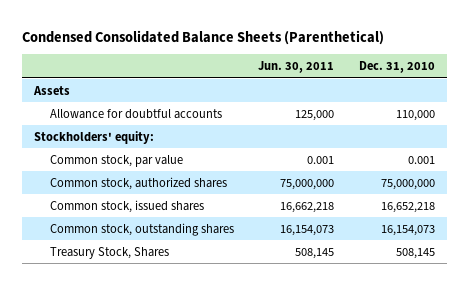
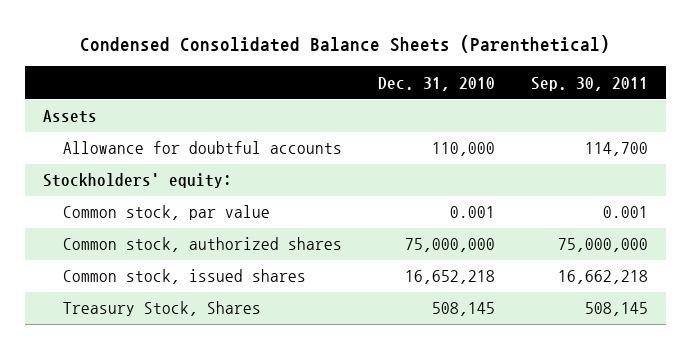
- | Jun. 30, 2011 | Dec. 31, 2010
+ | Dec. 31, 2010 | Sep. 30, 2011
- Common stock, outstanding shares | 16,154,073 | 16,154,073

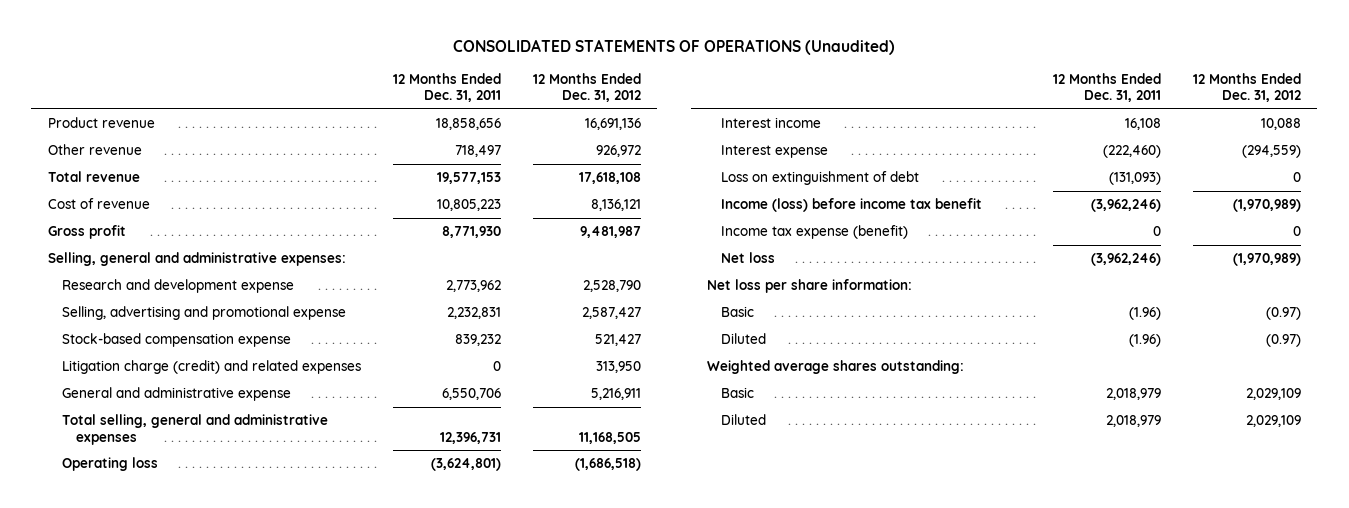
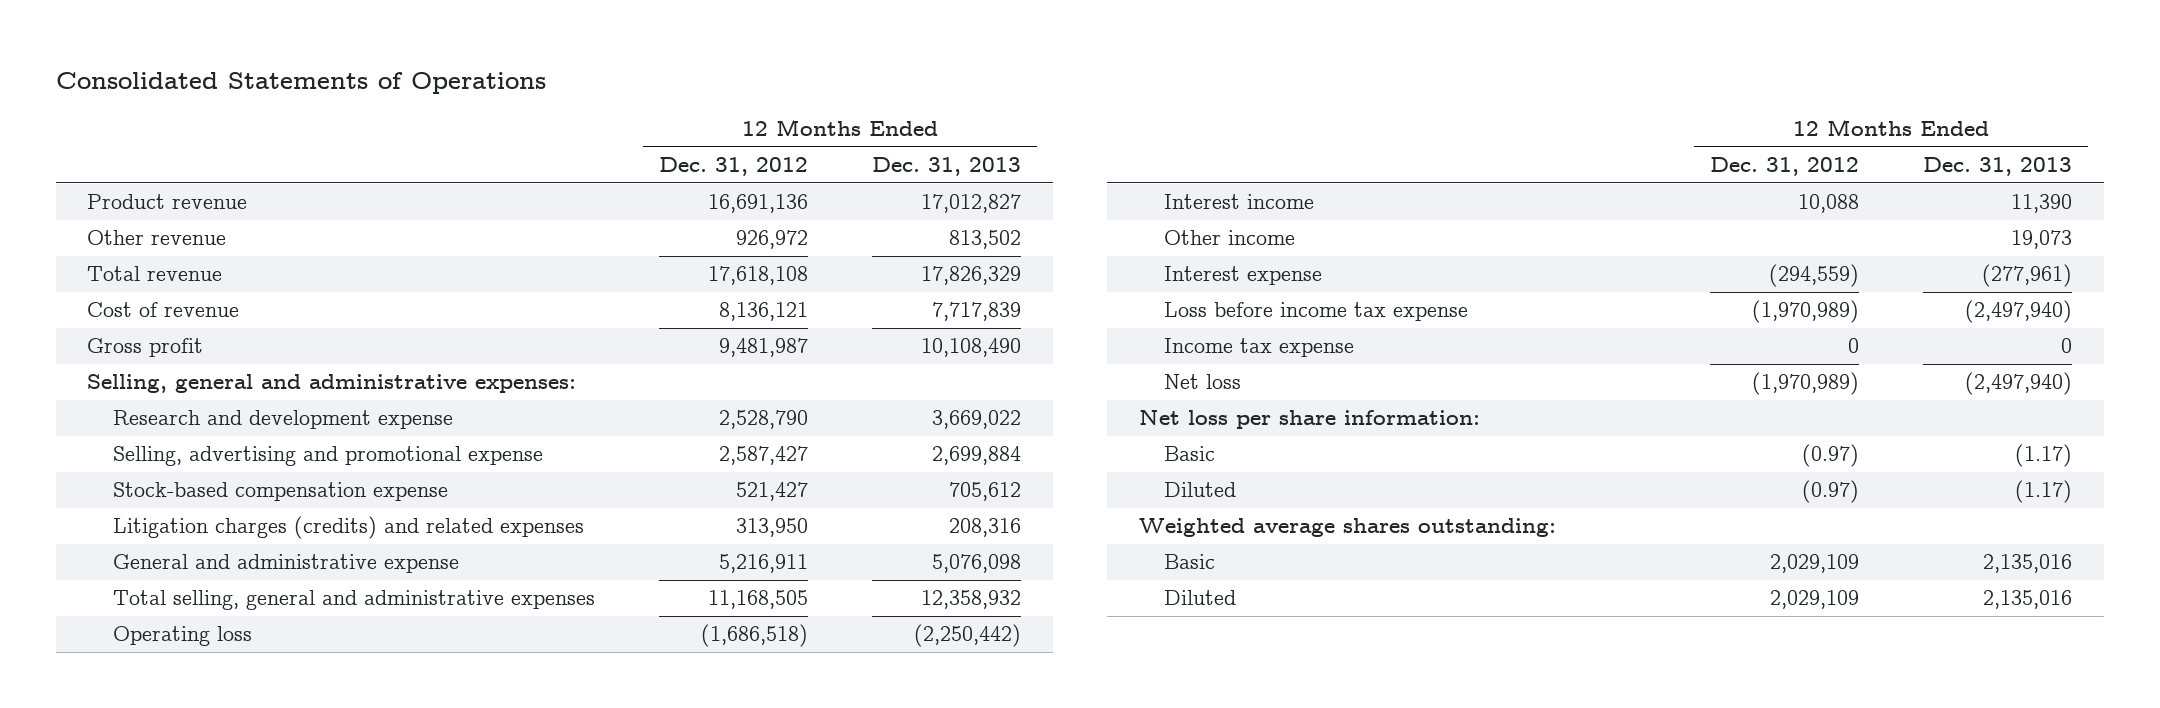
- CONSOLIDATED STATEMENTS OF OPERATIONS (Unaudited)
+ Consolidated Statements of Operations
- | 12 Months Ended Dec. 31, 2011 | 12 Months Ended Dec. 31, 2012
+ | 12 Months Ended Dec. 31, 2012 | 12 Months Ended Dec. 31, 2013
- Litigation charge (credit) and related expenses | 0 | 313,950
+ Litigation charges (credits) and related expenses | 313,950 | 208,316
+ Other income | | 19,073
- Loss on extinguishment of debt | (131,093) | 0
- Income (loss) before income tax benefit | (3,962,246) | (1,970,989)
- Income tax expense (benefit) | 0 | 0
+ Loss before income tax expense | (1,970,989) | (2,497,940)
+ Income tax expense | 0 | 0

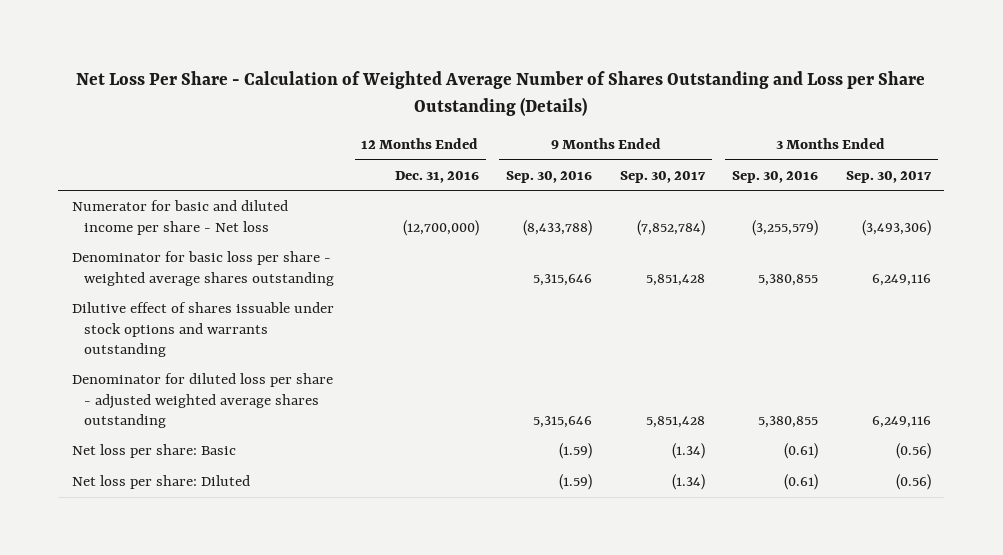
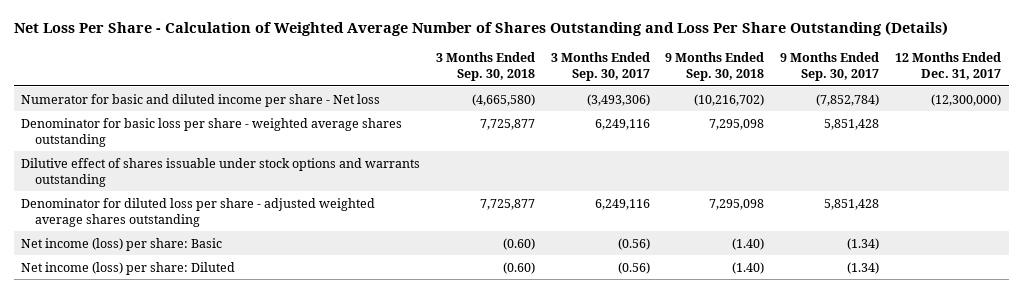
- Net Loss Per Share - Calculation of Weighted Average Number of Shares Outstanding and Loss per Share Outstanding (Details)
+ Net Loss Per Share - Calculation of Weighted Average Number of Shares Outstanding and Loss Per Share Outstanding (Details)
- | 12 Months Ended Dec. 31, 2016 | 9 Months Ended Sep. 30, 2016 | 9 Months Ended Sep. 30, 2017 | 3 Months Ended Sep. 30, 2016 | 3 Months Ended Sep. 30, 2017
+ | 3 Months Ended Sep. 30, 2018 | 3 Months Ended Sep. 30, 2017 | 9 Months Ended Sep. 30, 2018 | 9 Months Ended Sep. 30, 2017 | 12 Months Ended Dec. 31, 2017
- Net loss per share: Basic | | (1.59) | (1.34) | (0.61) | (0.56)
- Net loss per share: Diluted | | (1.59) | (1.34) | (0.61) | (0.56)
+ Net income (loss) per share: Basic | (0.60) | (0.56) | (1.40) | (1.34) |
+ Net income (loss) per share: Diluted | (0.60) | (0.56) | (1.40) | (1.34) |

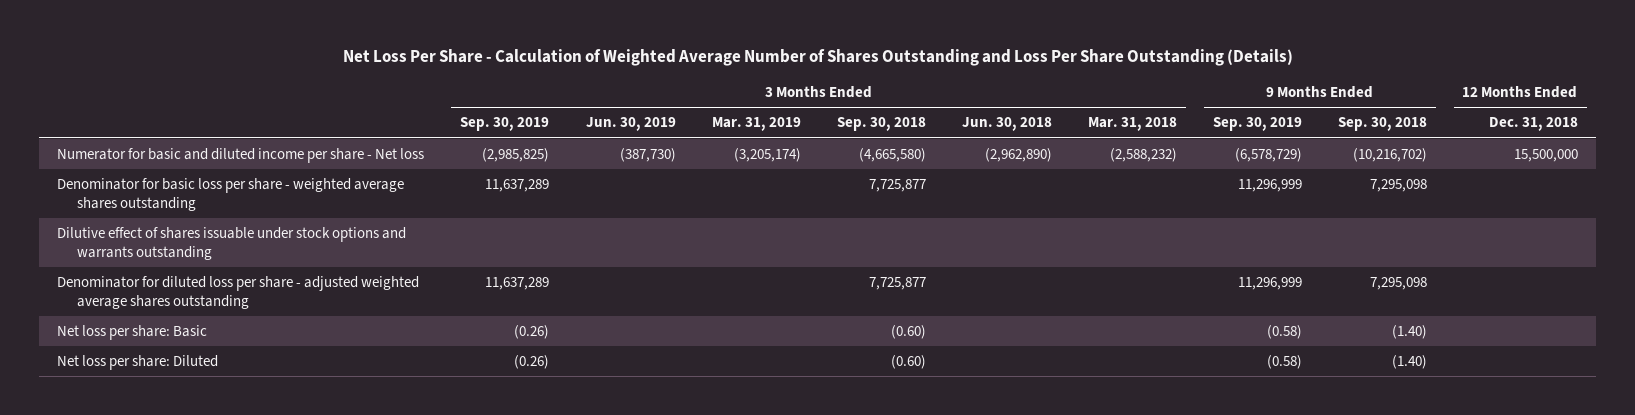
- | 3 Months Ended Sep. 30, 2018 | 3 Months Ended Sep. 30, 2017 | 9 Months Ended Sep. 30, 2018 | 9 Months Ended Sep. 30, 2017 | 12 Months Ended Dec. 31, 2017
+ | 3 Months Ended Sep. 30, 2019 | 3 Months Ended Jun. 30, 2019 | 3 Months Ended Mar. 31, 2019 | 3 Months Ended Sep. 30, 2018 | 3 Months Ended Jun. 30, 2018 | 3 Months Ended Mar. 31, 2018 | 9 Months Ended Sep. 30, 2019 | 9 Months Ended Sep. 30, 2018 | 12 Months Ended Dec. 31, 2018
- Net income (loss) per share: Basic | (0.60) | (0.56) | (1.40) | (1.34) |
- Net income (loss) per share: Diluted | (0.60) | (0.56) | (1.40) | (1.34) |
+ Net loss per share: Basic | (0.26) | | | (0.60) | | | (0.58) | (1.40) |
+ Net loss per share: Diluted | (0.26) | | | (0.60) | | | (0.58) | (1.40) |

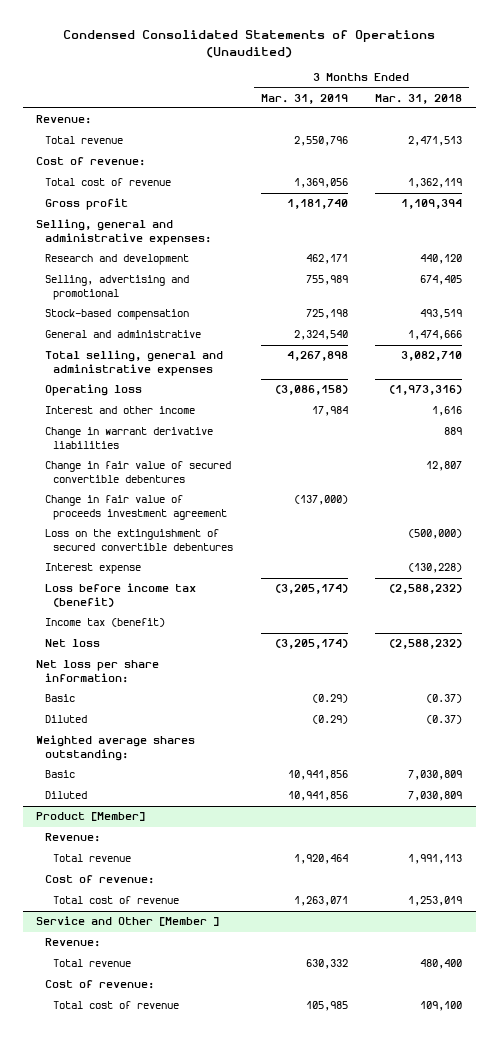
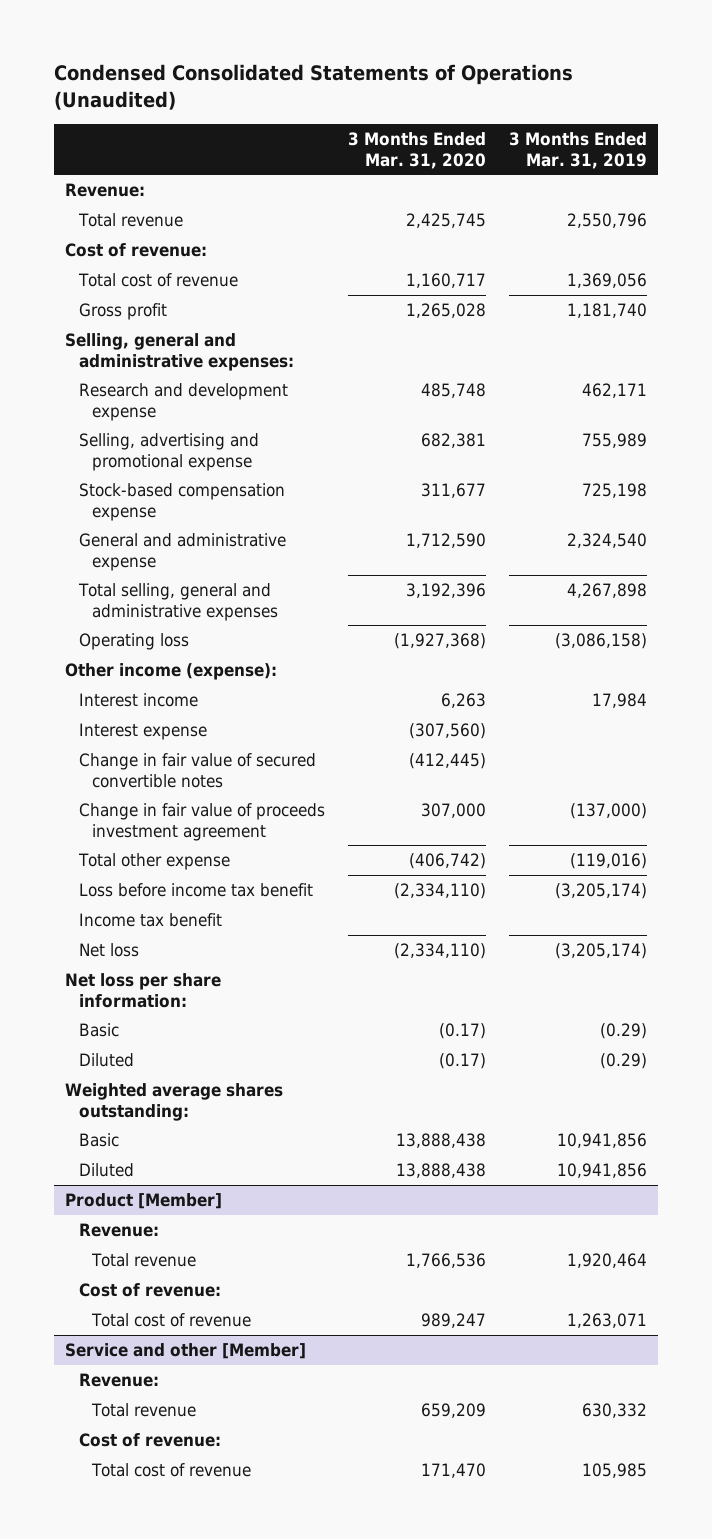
- | 3 Months Ended Mar. 31, 2019 | 3 Months Ended Mar. 31, 2018
+ | 3 Months Ended Mar. 31, 2020 | 3 Months Ended Mar. 31, 2019
- Research and development | 462,171 | 440,120
- Selling, advertising and promotional | 755,989 | 674,405
- Stock-based compensation | 725,198 | 493,519
- General and administrative | 2,324,540 | 1,474,666
+ Research and development expense | 485,748 | 462,171
+ Selling, advertising and promotional expense | 682,381 | 755,989
+ Stock-based compensation expense | 311,677 | 725,198
+ General and administrative expense | 1,712,590 | 2,324,540
- Interest and other income | 17,984 | 1,616
- Change in warrant derivative liabilities | | 889
- Change in fair value of secured convertible debentures | | 12,807
- Loss on the extinguishment of secured convertible debentures | | (500,000)
+ Other income (expense):
+ Interest income | 6,263 | 17,984
- Loss before income tax (benefit) | (3,205,174) | (2,588,232)
- Income tax (benefit)
+ Change in fair value of secured convertible notes | (412,445) |
moved down: Change in fair value of proceeds investment agreement | 307,000 | (137,000)
+ Total other expense | (406,742) | (119,016)
+ Loss before income tax benefit | (2,334,110) | (3,205,174)
+ Income tax benefit
- Service and Other [Member ]
+ Service and other [Member]

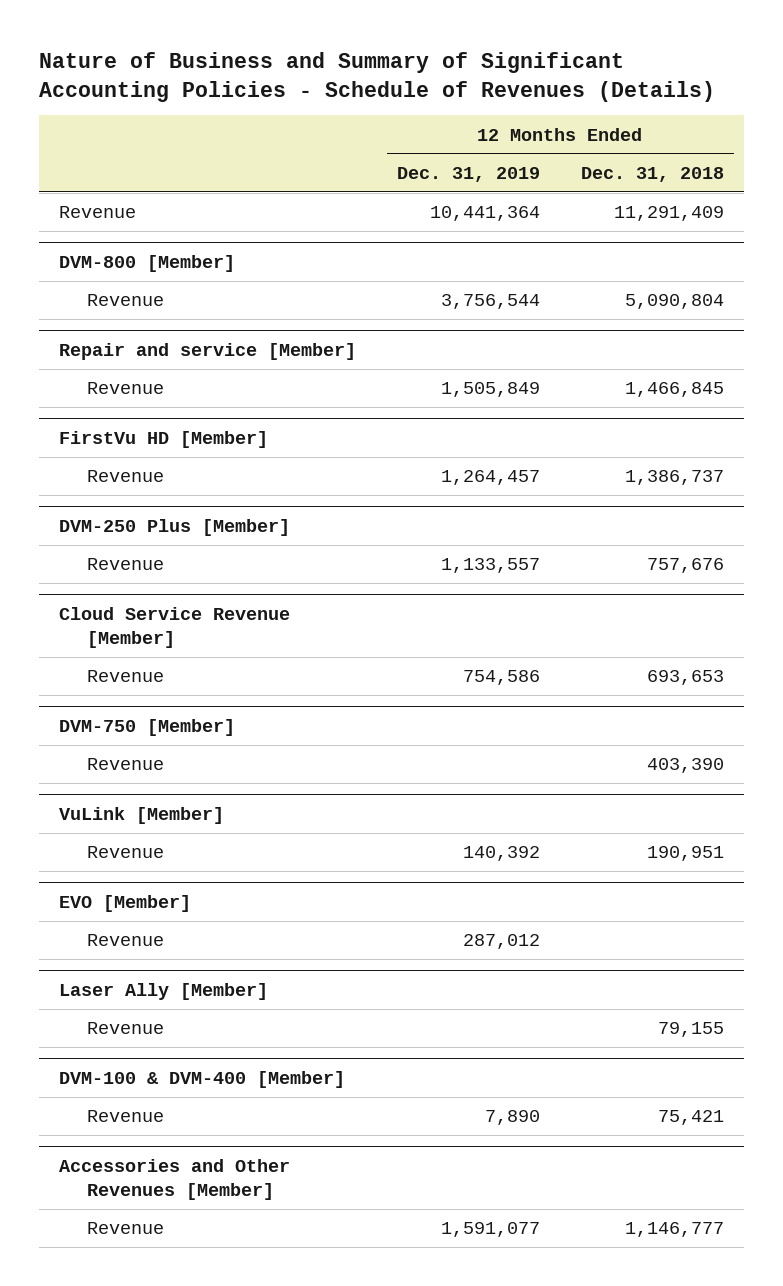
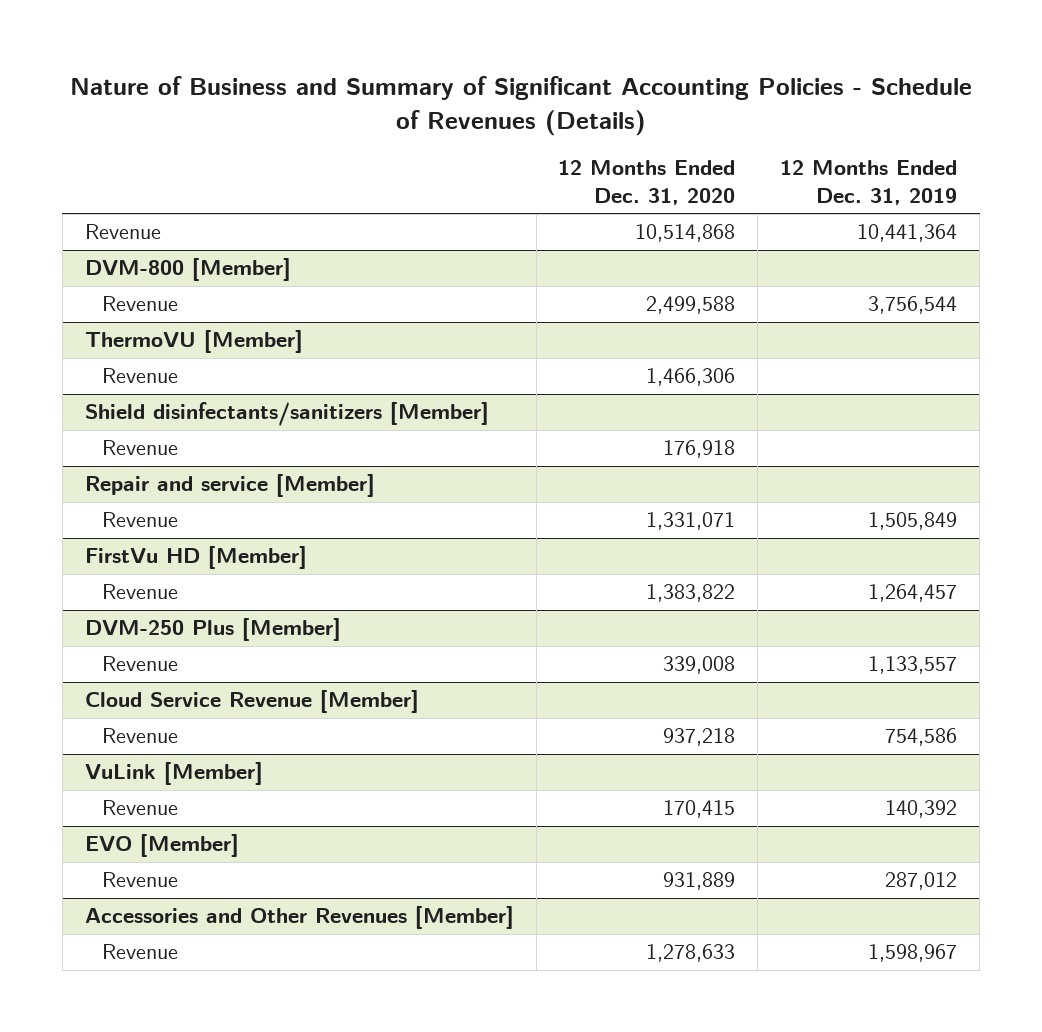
- | 12 Months Ended Dec. 31, 2019 | 12 Months Ended Dec. 31, 2018
+ | 12 Months Ended Dec. 31, 2020 | 12 Months Ended Dec. 31, 2019
+ ThermoVU [Member]
+ Revenue | 1,466,306 |
+ Shield disinfectants/sanitizers [Member]
+ Revenue | 176,918 |
- DVM-750 [Member]
- Revenue | | 403,390
- Laser Ally [Member]
- Revenue | | 79,155
- DVM-100 & DVM-400 [Member]
- Revenue | 7,890 | 75,421
@ Accessories and Other Revenues [Member]
- Revenue | 1,591,077 | 1,146,777
+ Revenue | 1,278,633 | 1,598,967

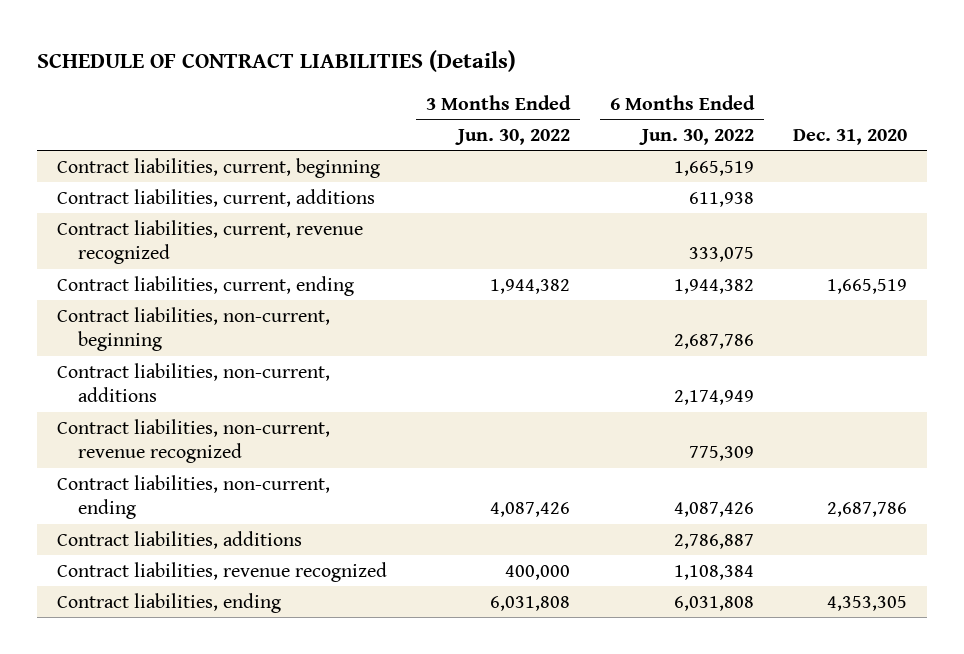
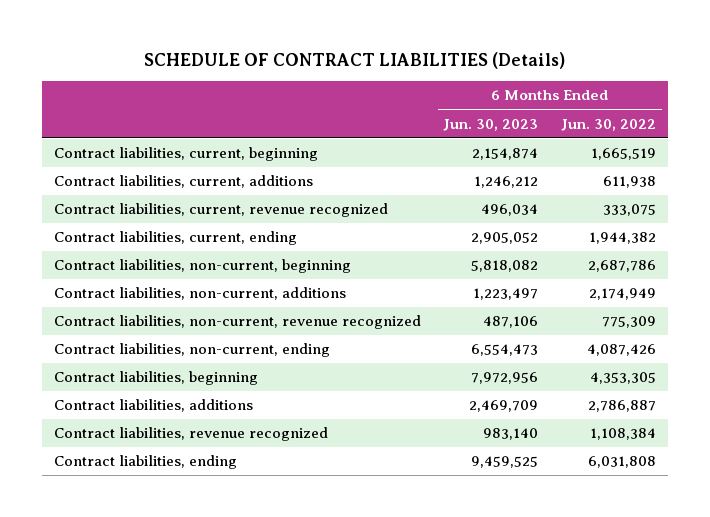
- | 3 Months Ended Jun. 30, 2022 | 6 Months Ended Jun. 30, 2022 | Dec. 31, 2020
+ | 6 Months Ended Jun. 30, 2023 | 6 Months Ended Jun. 30, 2022
+ Contract liabilities, beginning | 7,972,956 | 4,353,305

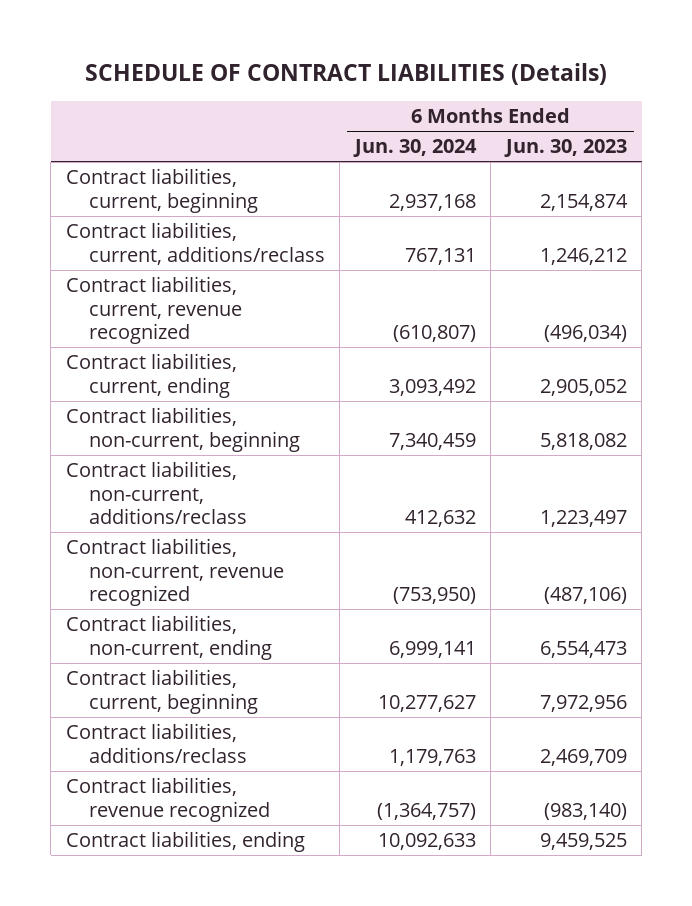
- | 6 Months Ended Jun. 30, 2023 | 6 Months Ended Jun. 30, 2022
+ | 6 Months Ended Jun. 30, 2024 | 6 Months Ended Jun. 30, 2023
- Contract liabilities, current, additions | 1,246,212 | 611,938
- Contract liabilities, current, revenue recognized | 496,034 | 333,075
+ Contract liabilities, current, additions/reclass | 767,131 | 1,246,212
+ Contract liabilities, current, revenue recognized | (610,807) | (496,034)
- Contract liabilities, non-current, additions | 1,223,497 | 2,174,949
- Contract liabilities, non-current, revenue recognized | 487,106 | 775,309
+ Contract liabilities, non-current, additions/reclass | 412,632 | 1,223,497
+ Contract liabilities, non-current, revenue recognized | (753,950) | (487,106)
- Contract liabilities, beginning | 7,972,956 | 4,353,305
- Contract liabilities, additions | 2,469,709 | 2,786,887
- Contract liabilities, revenue recognized | 983,140 | 1,108,384
+ Contract liabilities, current, beginning | 10,277,627 | 7,972,956
+ Contract liabilities, additions/reclass | 1,179,763 | 2,469,709
+ Contract liabilities, revenue recognized | (1,364,757) | (983,140)

